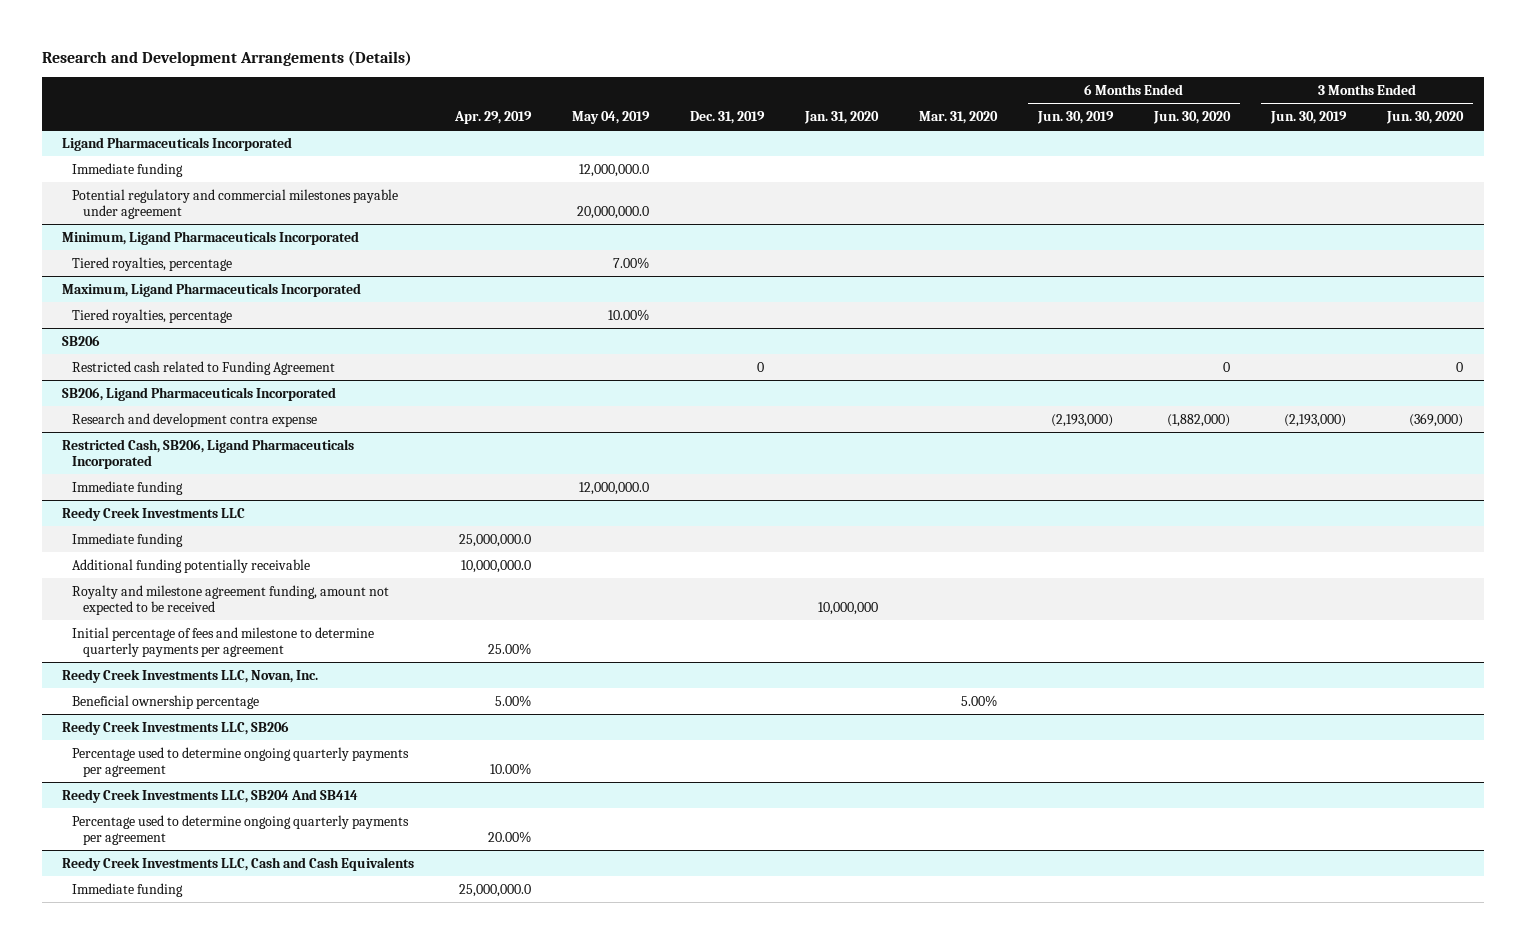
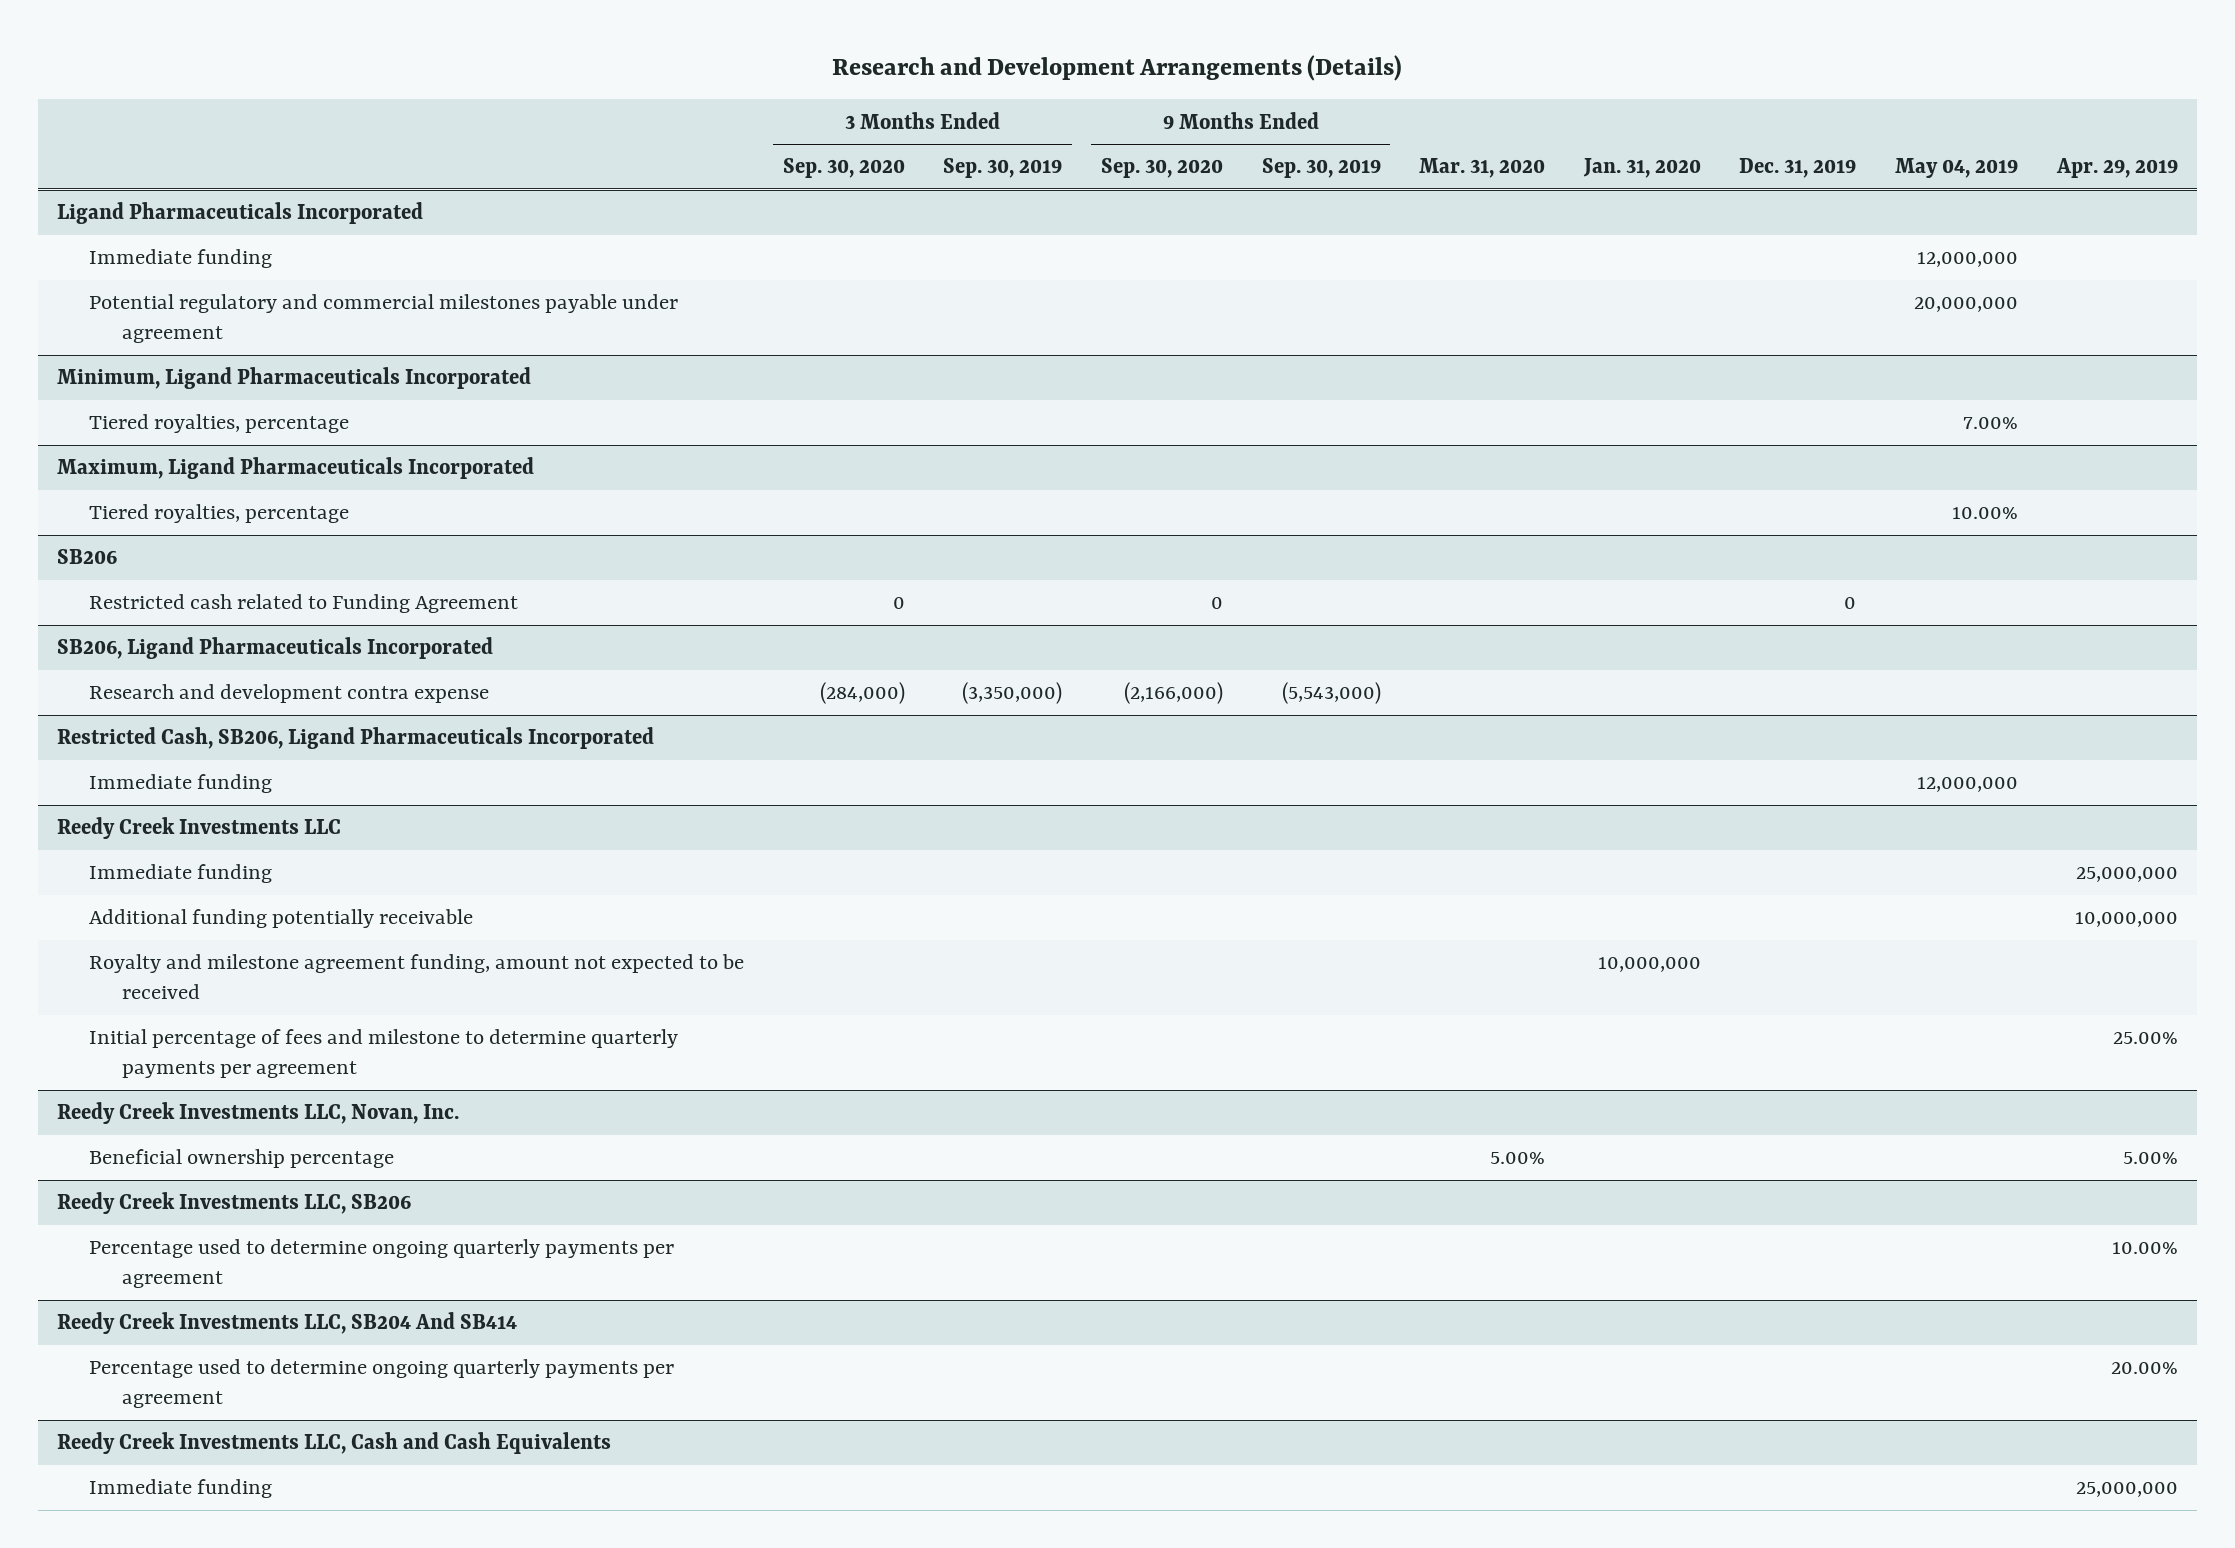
- | Apr. 29, 2019 | May 04, 2019 | Dec. 31, 2019 | Jan. 31, 2020 | Mar. 31, 2020 | 6 Months Ended Jun. 30, 2019 | 6 Months Ended Jun. 30, 2020 | 3 Months Ended Jun. 30, 2019 | 3 Months Ended Jun. 30, 2020
+ | 3 Months Ended Sep. 30, 2020 | 3 Months Ended Sep. 30, 2019 | 9 Months Ended Sep. 30, 2020 | 9 Months Ended Sep. 30, 2019 | Mar. 31, 2020 | Jan. 31, 2020 | Dec. 31, 2019 | May 04, 2019 | Apr. 29, 2019
@ Ligand Pharmaceuticals Incorporated
- Immediate funding | | 12,000,000.0 | | | | | | |
- Potential regulatory and commercial milestones payable under agreement | | 20,000,000.0 | | | | | | |
+ Immediate funding | | | | | | | | 12,000,000 |
+ Potential regulatory and commercial milestones payable under agreement | | | | | | | | 20,000,000 |
@ Restricted Cash, SB206, Ligand Pharmaceuticals Incorporated
- Immediate funding | | 12,000,000.0 | | | | | | |
+ Immediate funding | | | | | | | | 12,000,000 |
@ Reedy Creek Investments LLC
- Immediate funding | 25,000,000.0 | | | | | | | |
- Additional funding potentially receivable | 10,000,000.0 | | | | | | | |
+ Immediate funding | | | | | | | | | 25,000,000
+ Additional funding potentially receivable | | | | | | | | | 10,000,000
@ Reedy Creek Investments LLC, Cash and Cash Equivalents
- Immediate funding | 25,000,000.0 | | | | | | | |
+ Immediate funding | | | | | | | | | 25,000,000

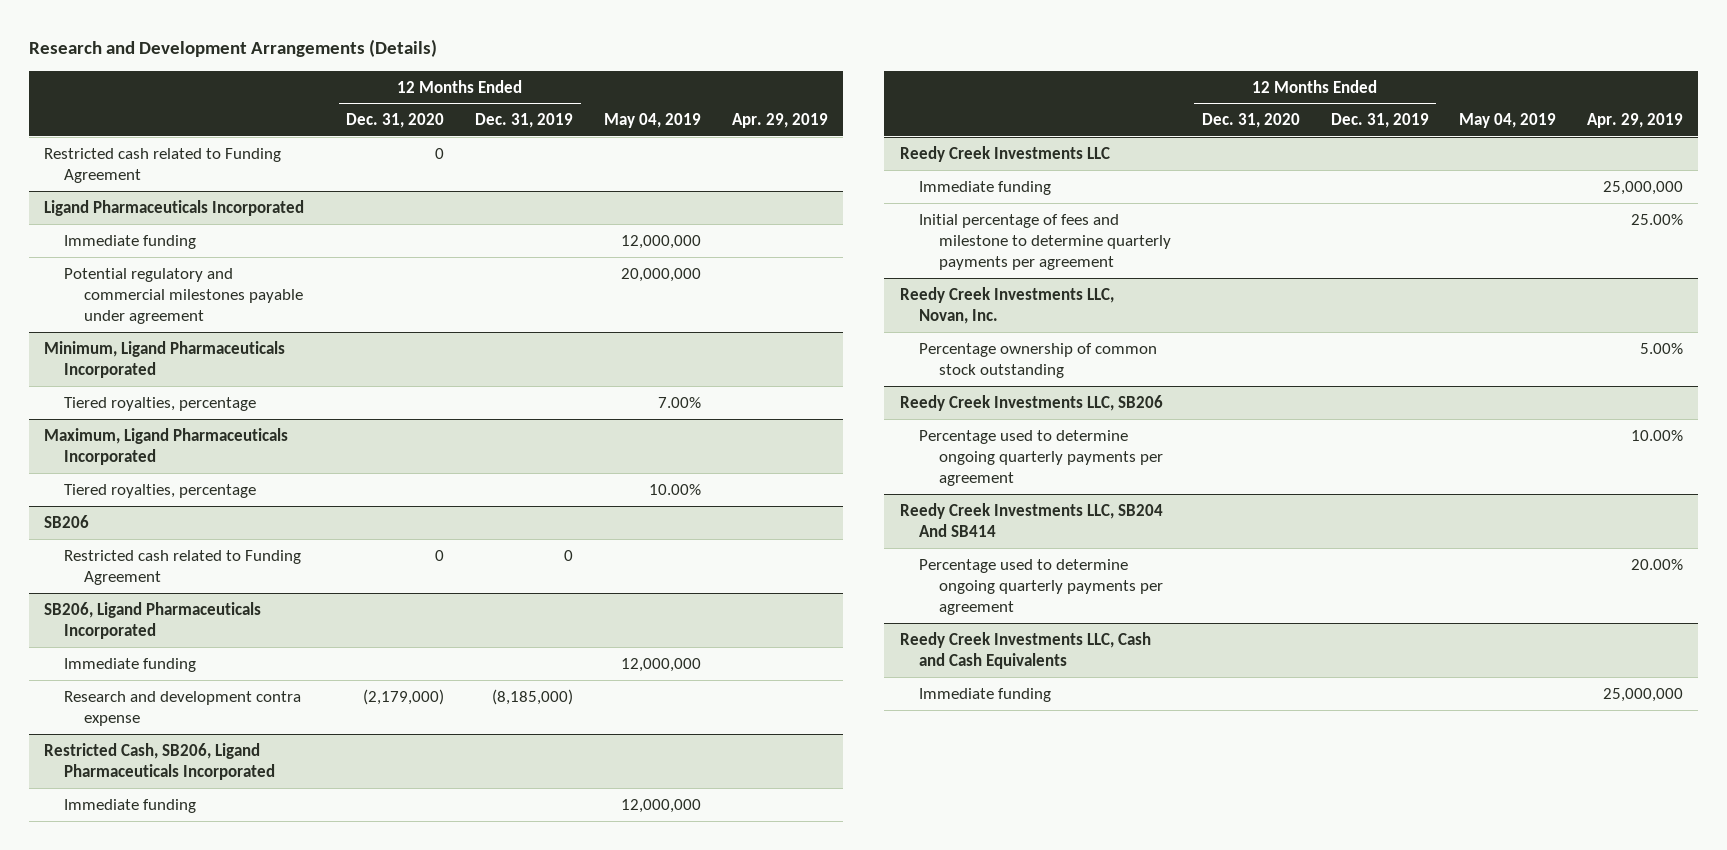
- | 3 Months Ended Sep. 30, 2020 | 3 Months Ended Sep. 30, 2019 | 9 Months Ended Sep. 30, 2020 | 9 Months Ended Sep. 30, 2019 | Mar. 31, 2020 | Jan. 31, 2020 | Dec. 31, 2019 | May 04, 2019 | Apr. 29, 2019
+ | 12 Months Ended Dec. 31, 2020 | 12 Months Ended Dec. 31, 2019 | May 04, 2019 | Apr. 29, 2019
+ Restricted cash related to Funding Agreement | 0 | | |
@ SB206, Ligand Pharmaceuticals Incorporated
+ Immediate funding | | | 12,000,000 |
@ Reedy Creek Investments LLC
- Additional funding potentially receivable | | | | | | | | | 10,000,000
- Royalty and milestone agreement funding, amount not expected to be received | | | | | | 10,000,000 | | |
@ Reedy Creek Investments LLC, Novan, Inc.
- Beneficial ownership percentage | | | | | 5.00% | | | | 5.00%
+ Percentage ownership of common stock outstanding | | | | 5.00%

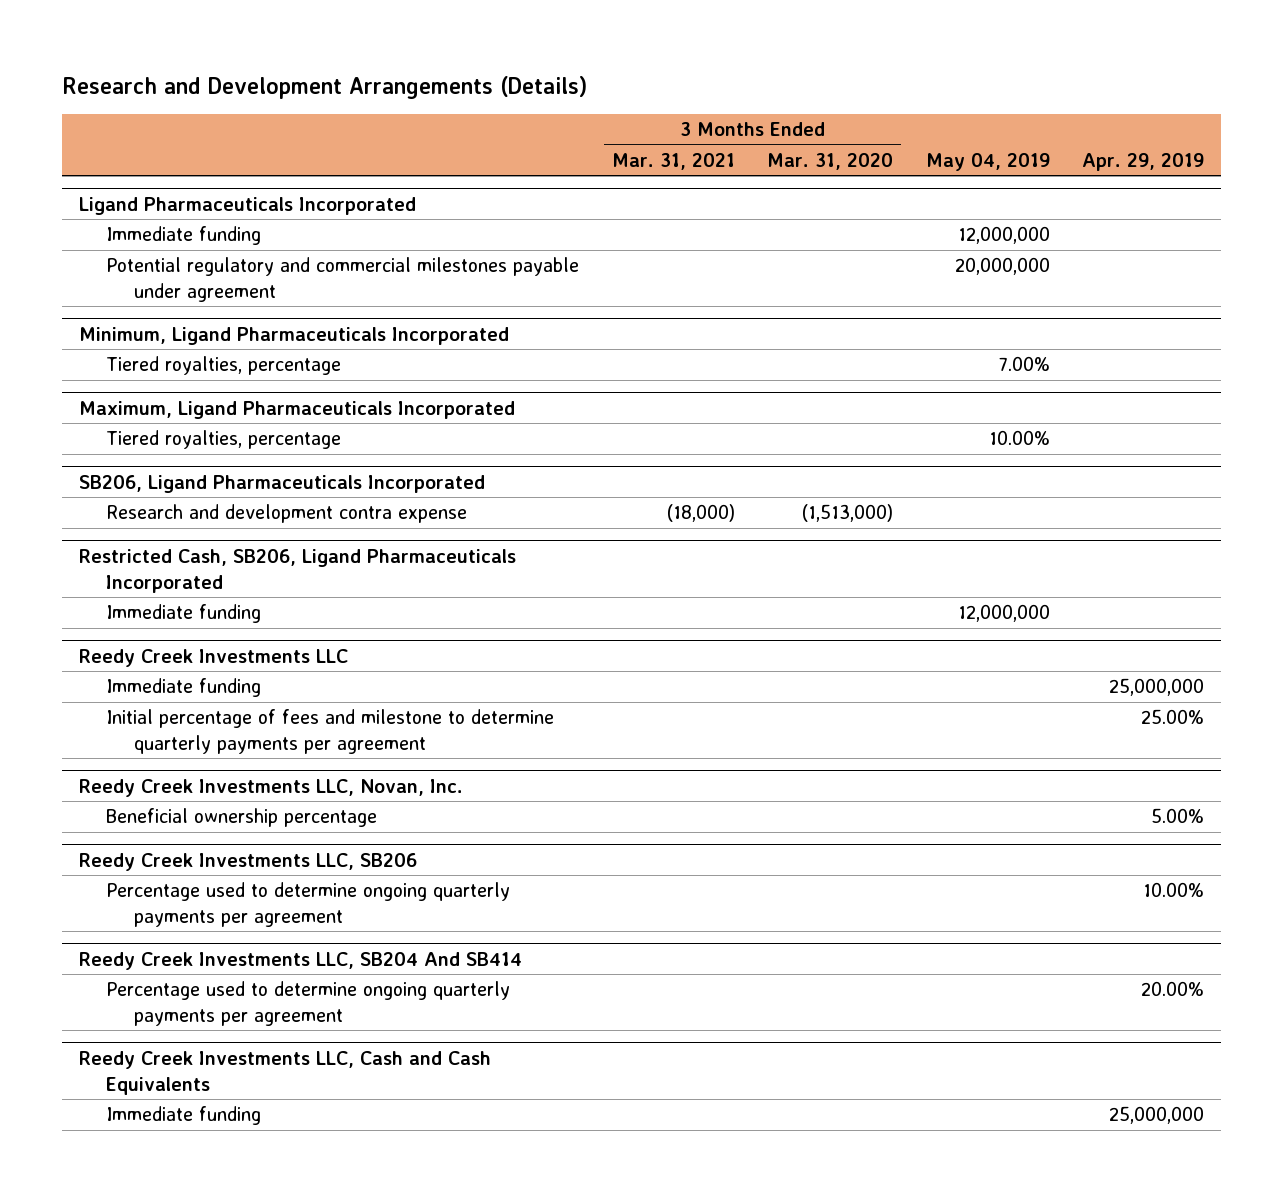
- | 12 Months Ended Dec. 31, 2020 | 12 Months Ended Dec. 31, 2019 | May 04, 2019 | Apr. 29, 2019
+ | 3 Months Ended Mar. 31, 2021 | 3 Months Ended Mar. 31, 2020 | May 04, 2019 | Apr. 29, 2019
- Restricted cash related to Funding Agreement | 0 | | |
- SB206
- Restricted cash related to Funding Agreement | 0 | 0 | |
@ SB206, Ligand Pharmaceuticals Incorporated
- Immediate funding | | | 12,000,000 |
@ Reedy Creek Investments LLC, Novan, Inc.
- Percentage ownership of common stock outstanding | | | | 5.00%
+ Beneficial ownership percentage | | | | 5.00%

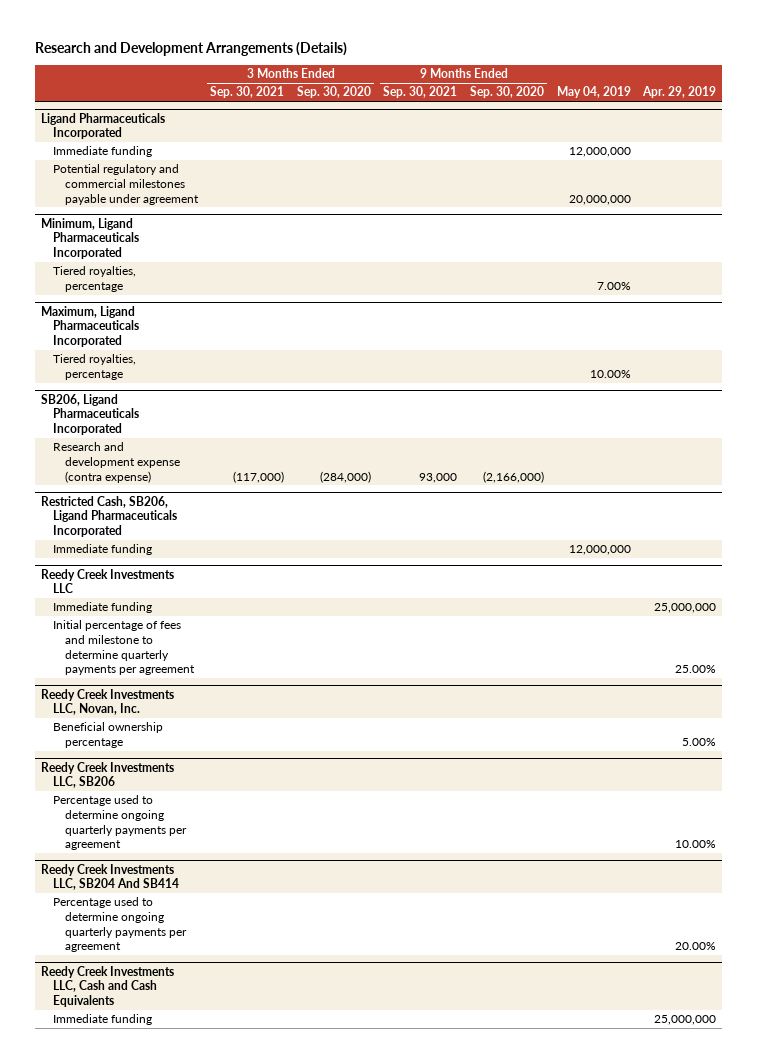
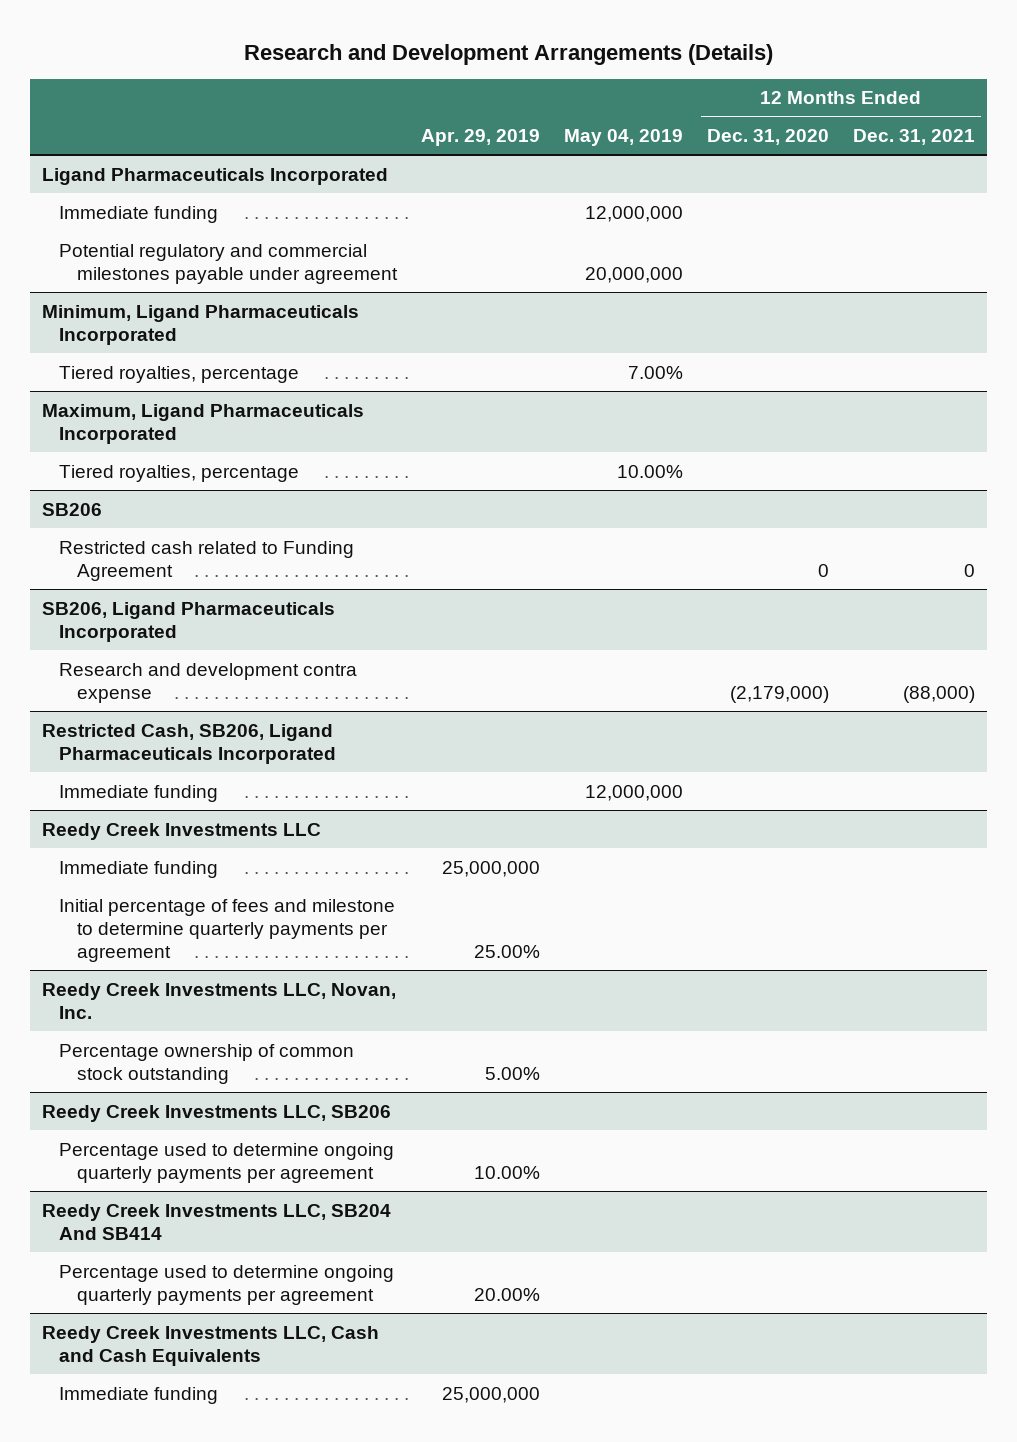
- | 3 Months Ended Sep. 30, 2021 | 3 Months Ended Sep. 30, 2020 | 9 Months Ended Sep. 30, 2021 | 9 Months Ended Sep. 30, 2020 | May 04, 2019 | Apr. 29, 2019
+ | Apr. 29, 2019 | May 04, 2019 | 12 Months Ended Dec. 31, 2020 | 12 Months Ended Dec. 31, 2021
+ SB206
+ Restricted cash related to Funding Agreement | | | 0 | 0
@ SB206, Ligand Pharmaceuticals Incorporated
- Research and development expense (contra expense) | (117,000) | (284,000) | 93,000 | (2,166,000) | |
+ Research and development contra expense | | | (2,179,000) | (88,000)
@ Reedy Creek Investments LLC, Novan, Inc.
- Beneficial ownership percentage | | | | | | 5.00%
+ Percentage ownership of common stock outstanding | 5.00% | | |

